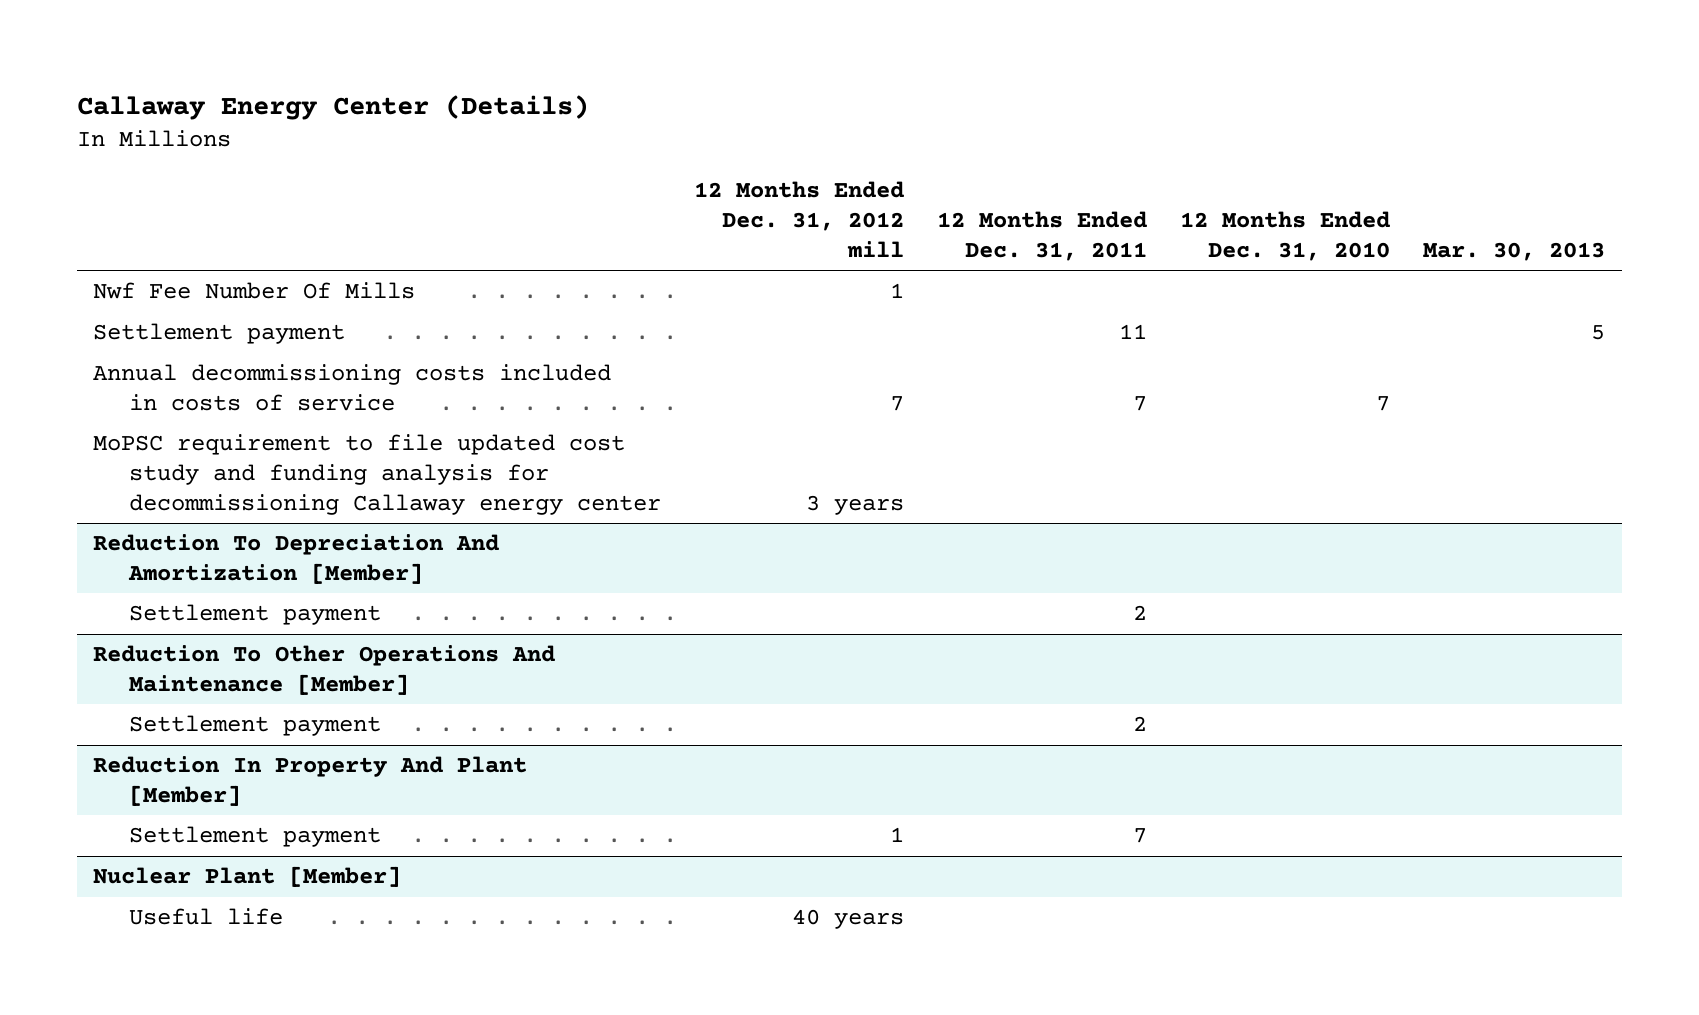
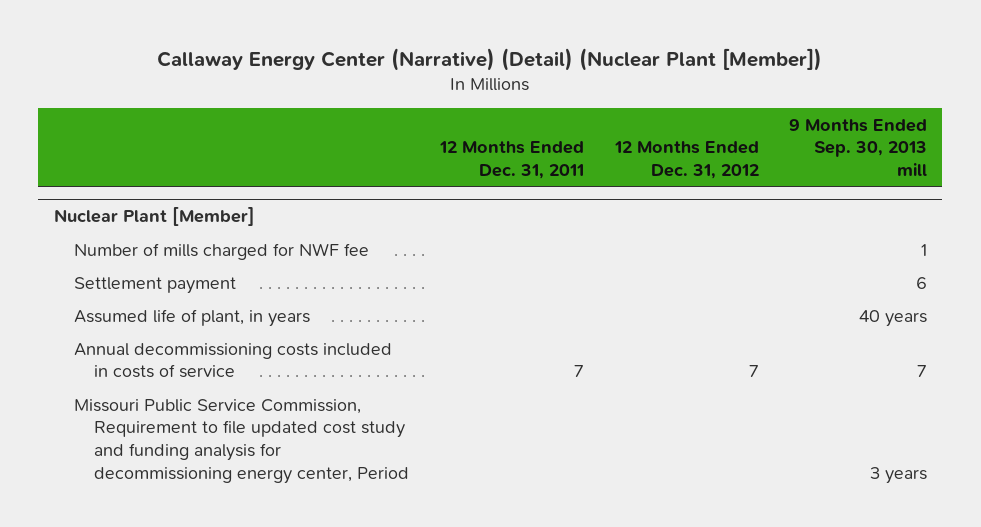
- Callaway Energy Center (Details)
+ Callaway Energy Center (Narrative) (Detail) (Nuclear Plant [Member])
- | 12 Months Ended Dec. 31, 2012 mill | 12 Months Ended Dec. 31, 2011 | 12 Months Ended Dec. 31, 2010 | Mar. 30, 2013
+ | 12 Months Ended Dec. 31, 2011 | 12 Months Ended Dec. 31, 2012 | 9 Months Ended Sep. 30, 2013 mill
- Nwf Fee Number Of Mills | 1 | | |
- Settlement payment | | 11 | | 5
- Annual decommissioning costs included in costs of service | 7 | 7 | 7 |
- MoPSC requirement to file updated cost study and funding analysis for decommissioning Callaway energy center | 3 years | | |
- Reduction To Depreciation And Amortization [Member]
- Settlement payment | | 2 | |
- Reduction To Other Operations And Maintenance [Member]
- Settlement payment | | 2 | |
- Reduction In Property And Plant [Member]
- Settlement payment | 1 | 7 | |
@ Nuclear Plant [Member]
- Useful life | 40 years | | |
+ Number of mills charged for NWF fee | | | 1
+ Settlement payment | | | 6
+ Assumed life of plant, in years | | | 40 years
+ Annual decommissioning costs included in costs of service | 7 | 7 | 7
+ Missouri Public Service Commission, Requirement to file updated cost study and funding analysis for decommissioning energy center, Period | | | 3 years

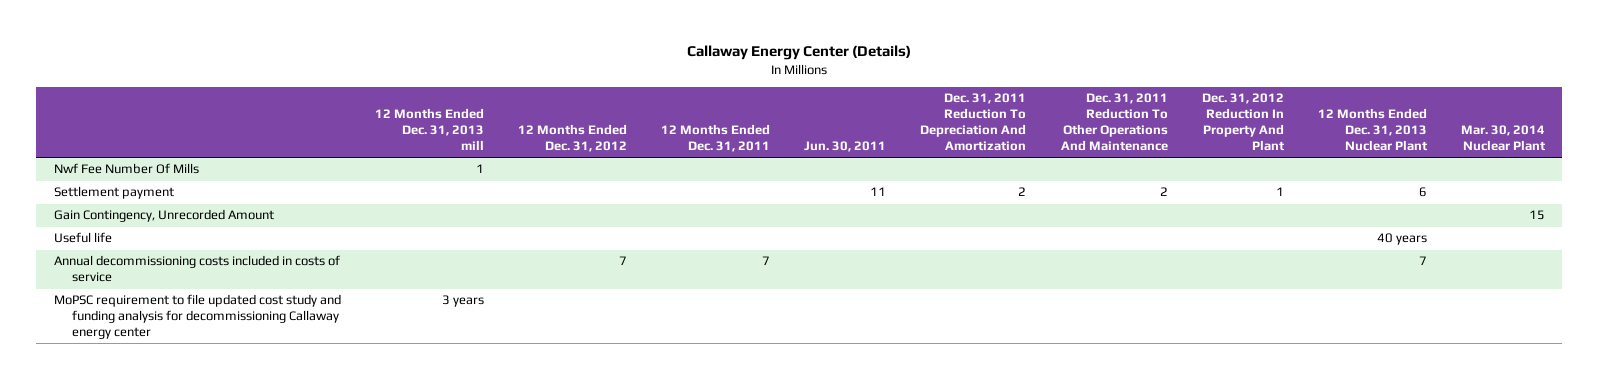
- Callaway Energy Center (Narrative) (Detail) (Nuclear Plant [Member])
+ Callaway Energy Center (Details)
- | 12 Months Ended Dec. 31, 2011 | 12 Months Ended Dec. 31, 2012 | 9 Months Ended Sep. 30, 2013 mill
+ | 12 Months Ended Dec. 31, 2013 mill | 12 Months Ended Dec. 31, 2012 | 12 Months Ended Dec. 31, 2011 | Jun. 30, 2011 | Dec. 31, 2011 Reduction To Depreciation And Amortization | Dec. 31, 2011 Reduction To Other Operations And Maintenance | Dec. 31, 2012 Reduction In Property And Plant | 12 Months Ended Dec. 31, 2013 Nuclear Plant | Mar. 30, 2014 Nuclear Plant
- Nuclear Plant [Member]
- Number of mills charged for NWF fee | | | 1
+ Nwf Fee Number Of Mills | 1 | | | | | | | |
- Assumed life of plant, in years | | | 40 years
+ Gain Contingency, Unrecorded Amount | | | | | | | | | 15
+ Useful life | | | | | | | | 40 years |
- Missouri Public Service Commission, Requirement to file updated cost study and funding analysis for decommissioning energy center, Period | | | 3 years
+ MoPSC requirement to file updated cost study and funding analysis for decommissioning Callaway energy center | 3 years | | | | | | | |

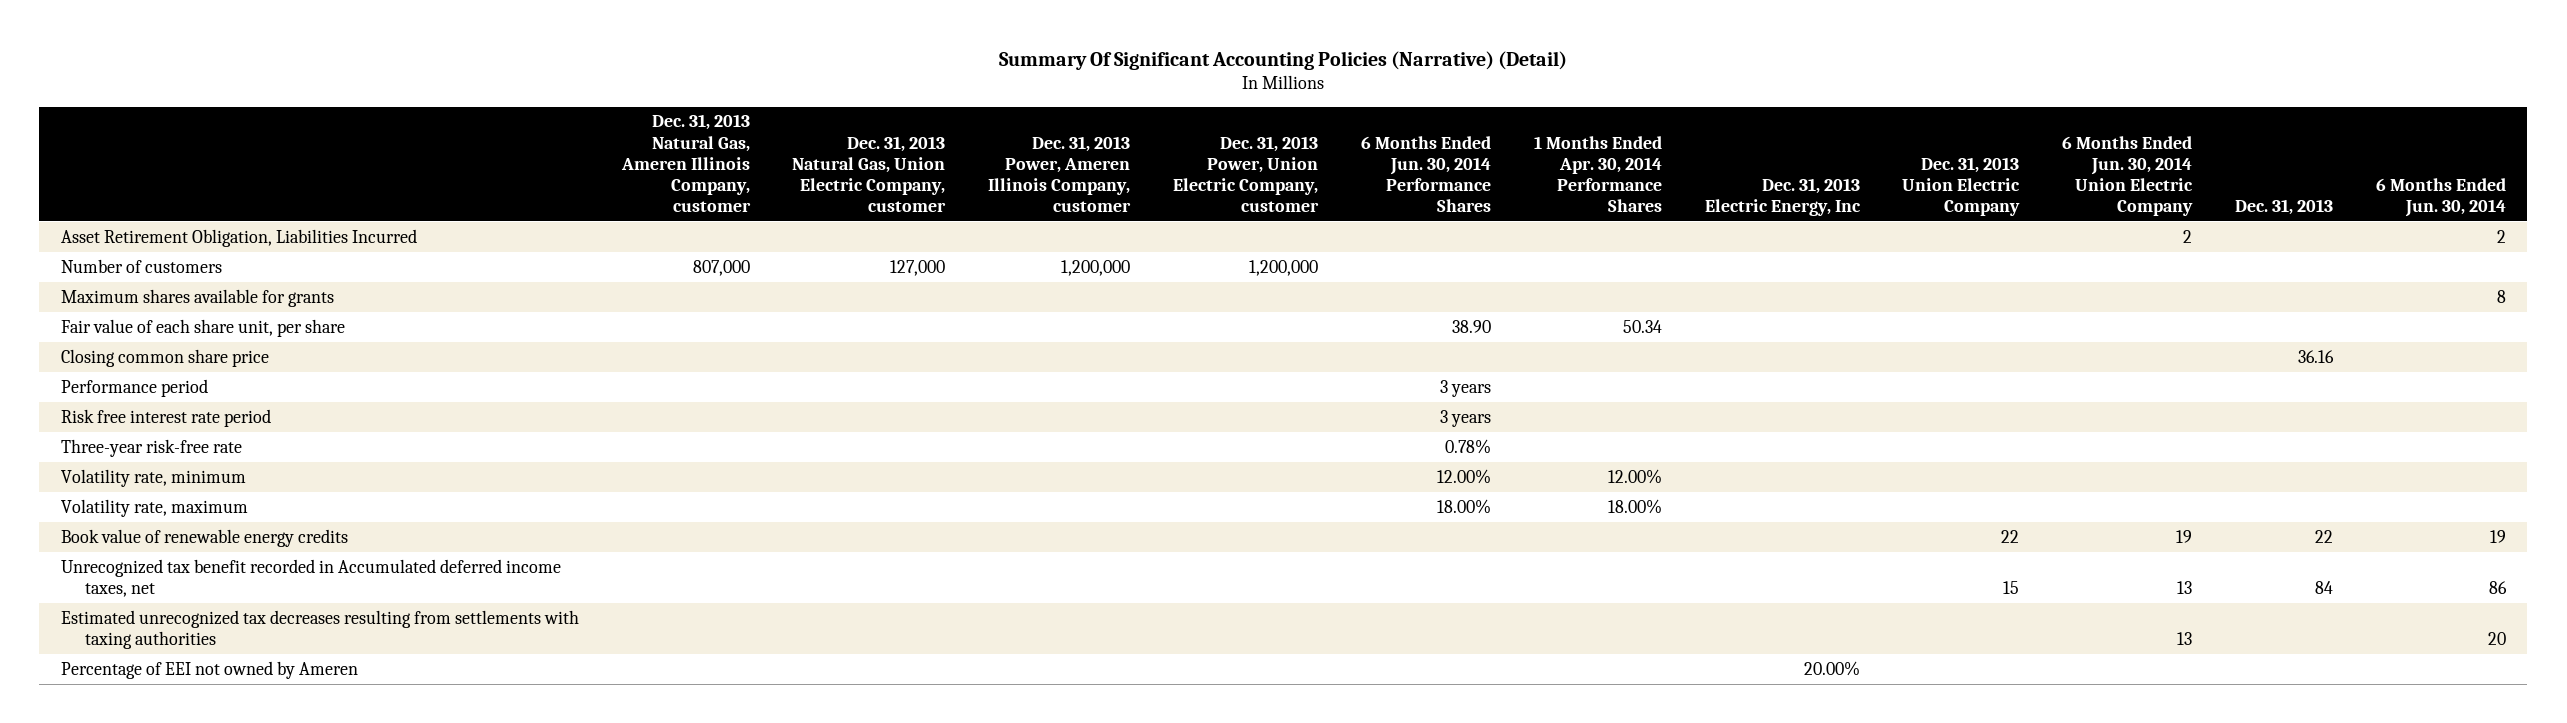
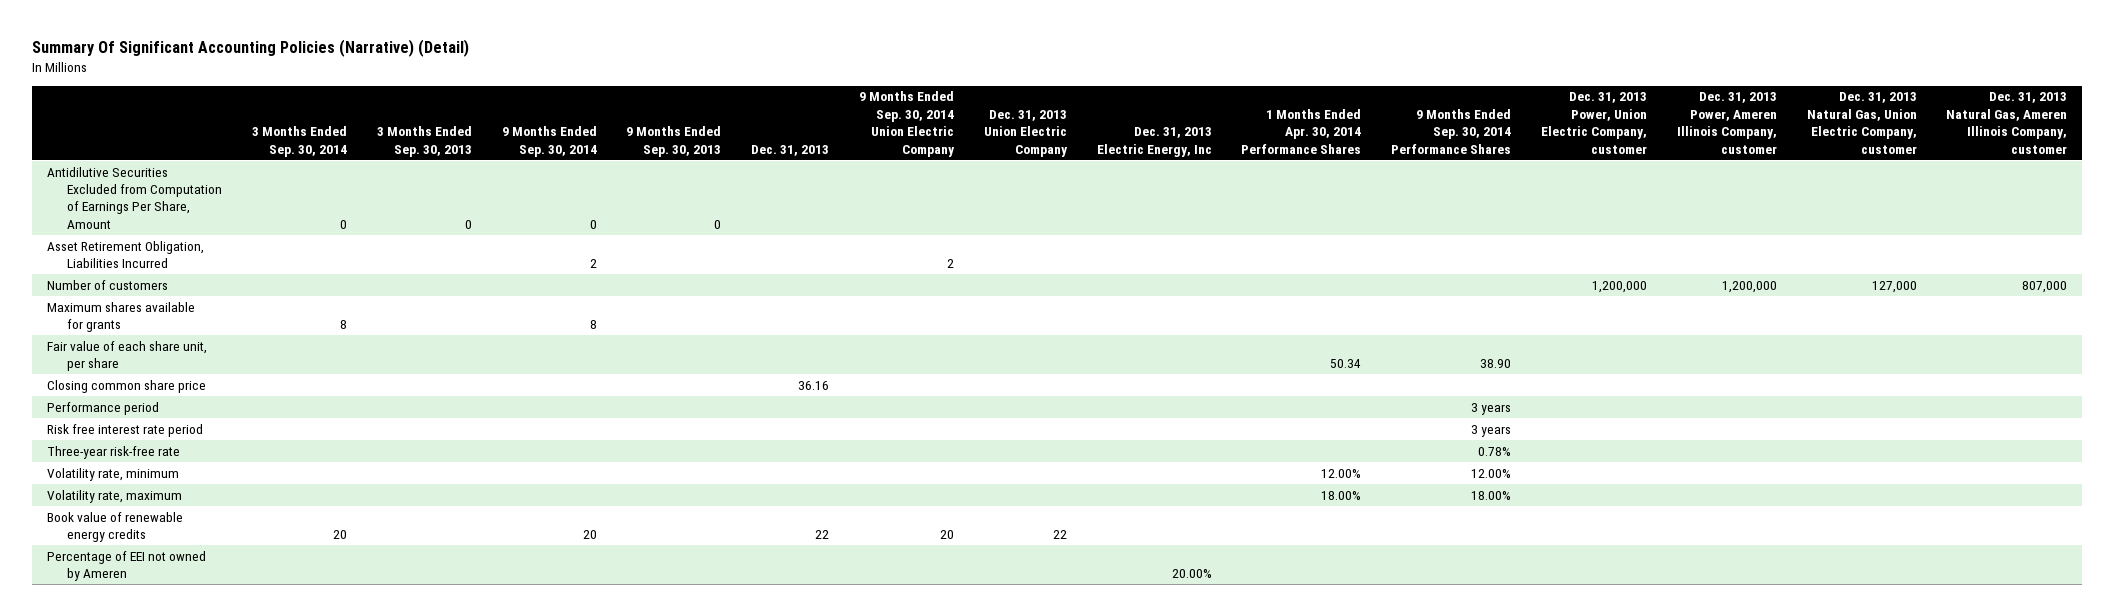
- | Dec. 31, 2013 Natural Gas, Ameren Illinois Company, customer | Dec. 31, 2013 Natural Gas, Union Electric Company, customer | Dec. 31, 2013 Power, Ameren Illinois Company, customer | Dec. 31, 2013 Power, Union Electric Company, customer | 6 Months Ended Jun. 30, 2014 Performance Shares | 1 Months Ended Apr. 30, 2014 Performance Shares | Dec. 31, 2013 Electric Energy, Inc | Dec. 31, 2013 Union Electric Company | 6 Months Ended Jun. 30, 2014 Union Electric Company | Dec. 31, 2013 | 6 Months Ended Jun. 30, 2014
+ | 3 Months Ended Sep. 30, 2014 | 3 Months Ended Sep. 30, 2013 | 9 Months Ended Sep. 30, 2014 | 9 Months Ended Sep. 30, 2013 | Dec. 31, 2013 | 9 Months Ended Sep. 30, 2014 Union Electric Company | Dec. 31, 2013 Union Electric Company | Dec. 31, 2013 Electric Energy, Inc | 1 Months Ended Apr. 30, 2014 Performance Shares | 9 Months Ended Sep. 30, 2014 Performance Shares | Dec. 31, 2013 Power, Union Electric Company, customer | Dec. 31, 2013 Power, Ameren Illinois Company, customer | Dec. 31, 2013 Natural Gas, Union Electric Company, customer | Dec. 31, 2013 Natural Gas, Ameren Illinois Company, customer
+ Antidilutive Securities Excluded from Computation of Earnings Per Share, Amount | 0 | 0 | 0 | 0 | | | | | | | | | |
- Unrecognized tax benefit recorded in Accumulated deferred income taxes, net | | | | | | | | 15 | 13 | 84 | 86
- Estimated unrecognized tax decreases resulting from settlements with taxing authorities | | | | | | | | | 13 | | 20

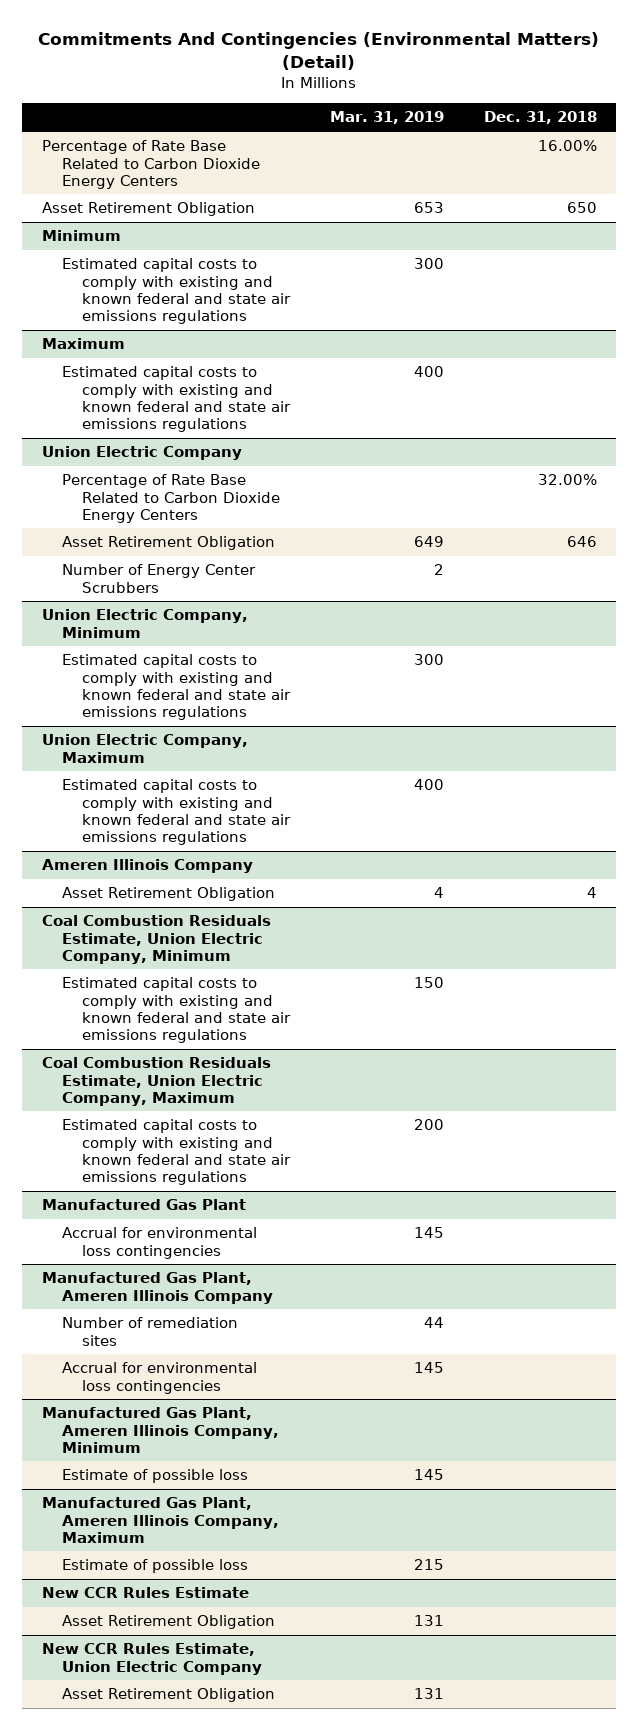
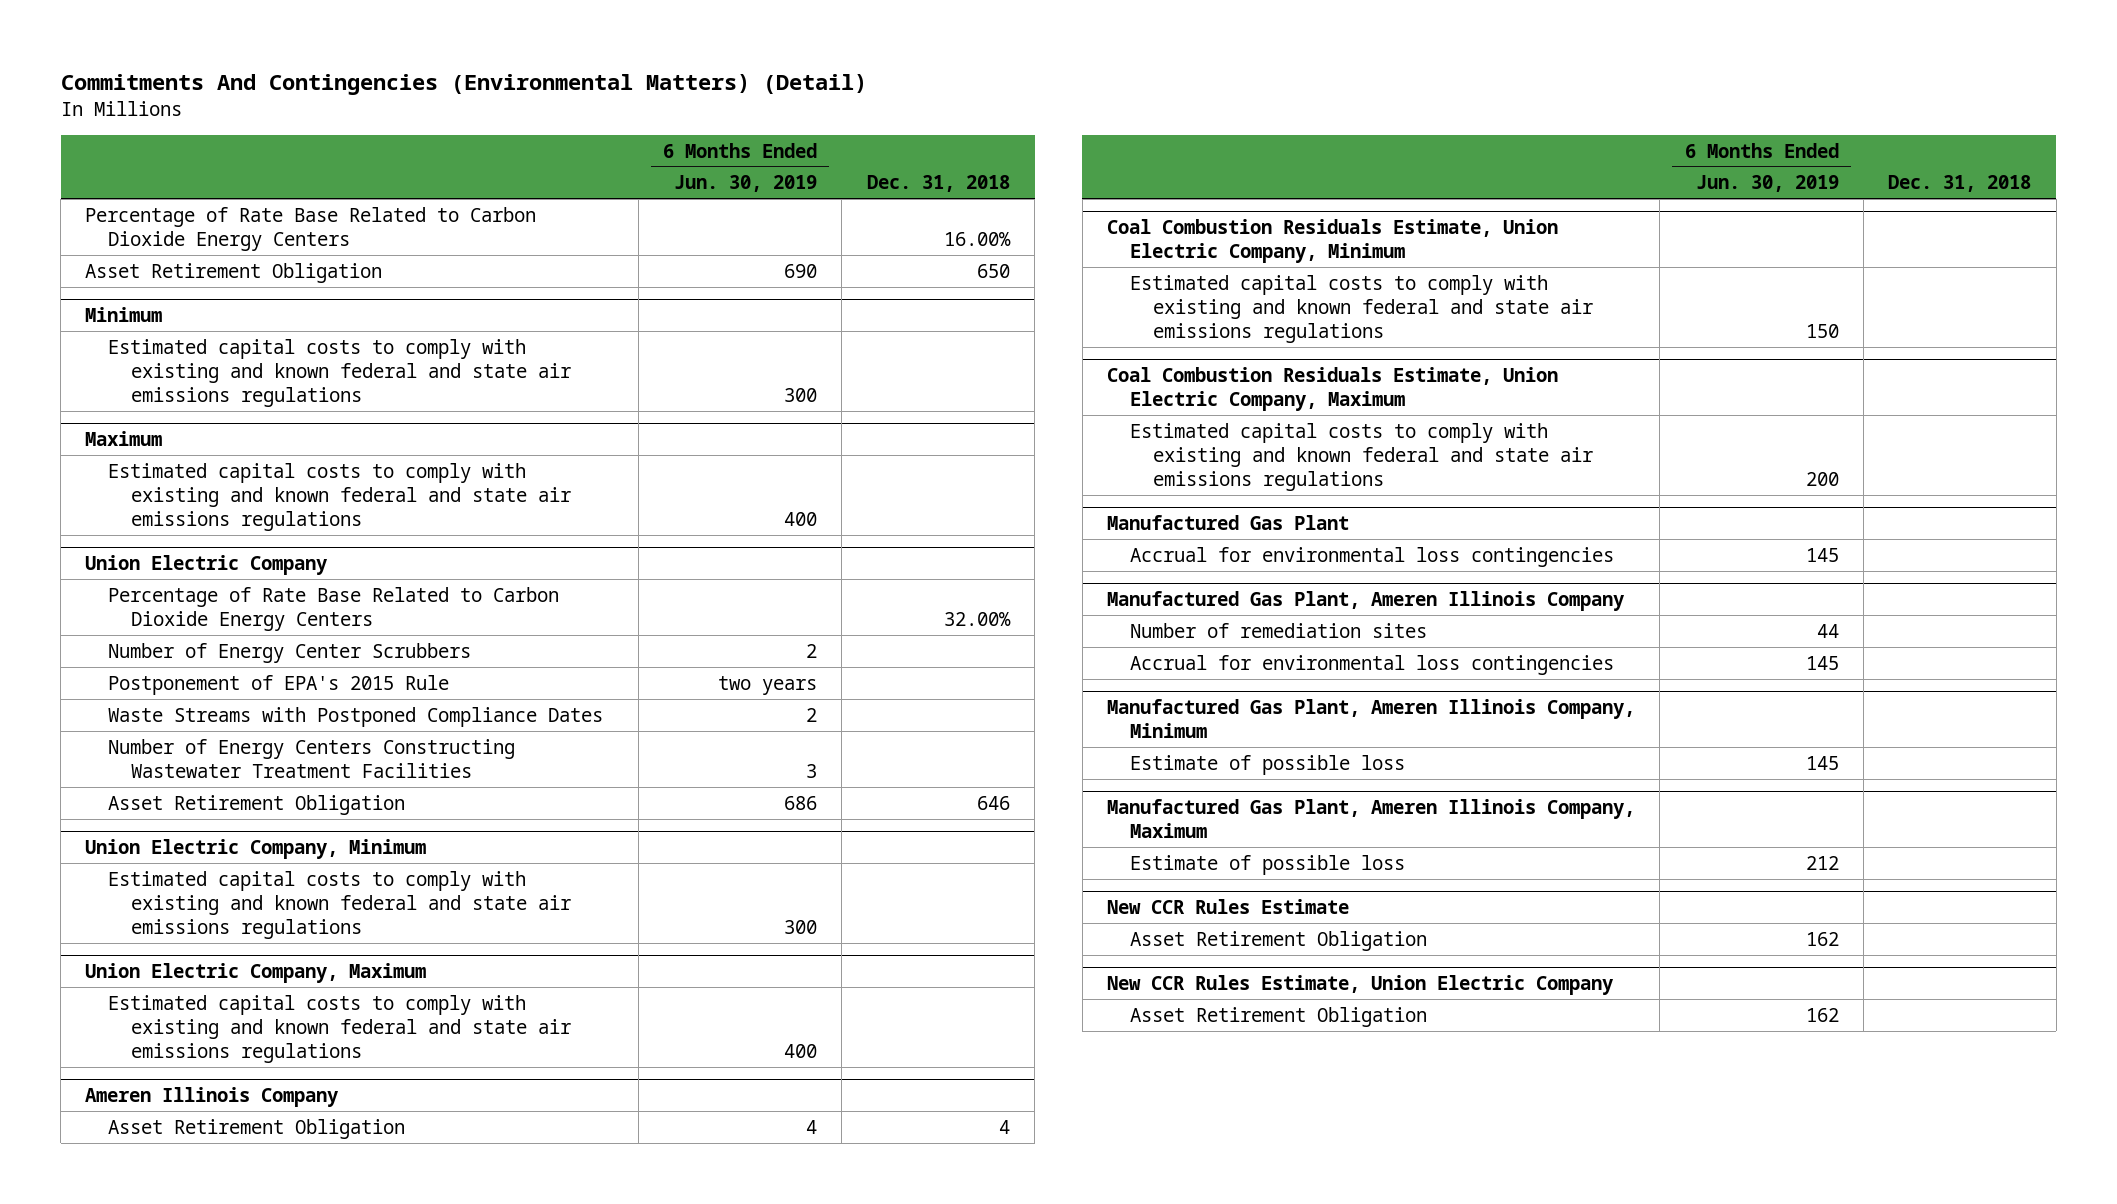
- | Mar. 31, 2019 | Dec. 31, 2018
+ | 6 Months Ended Jun. 30, 2019 | Dec. 31, 2018
@ Union Electric Company
+ Postponement of EPA's 2015 Rule | two years |
+ Waste Streams with Postponed Compliance Dates | 2 |
+ Number of Energy Centers Constructing Wastewater Treatment Facilities | 3 |
moved down: Asset Retirement Obligation | 686 | 646

